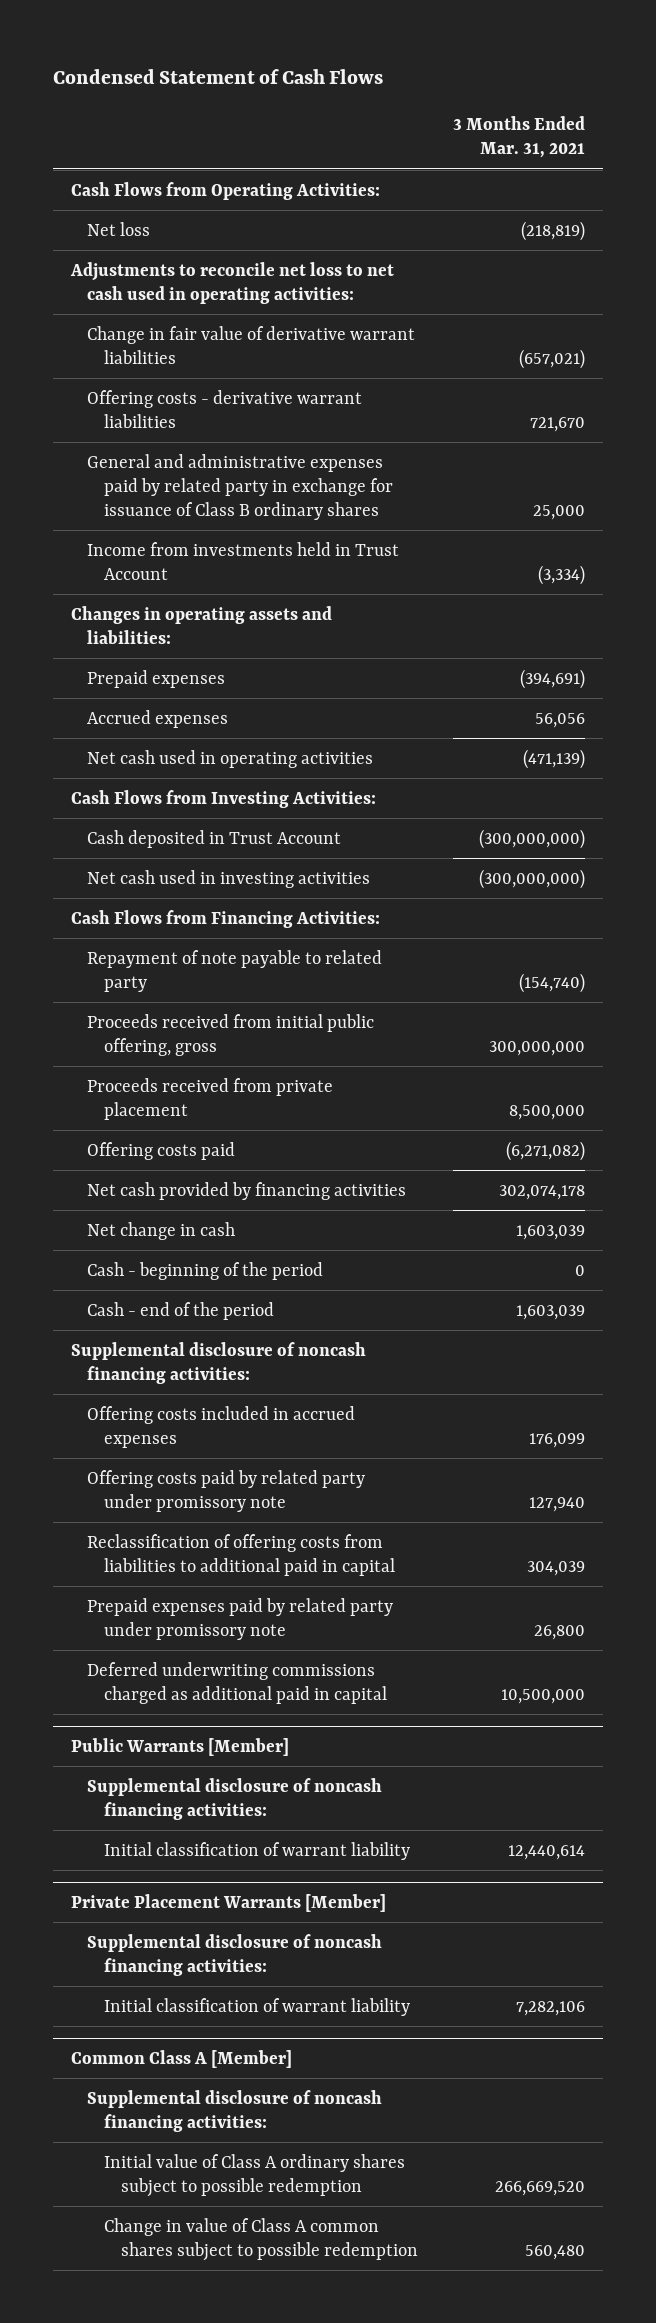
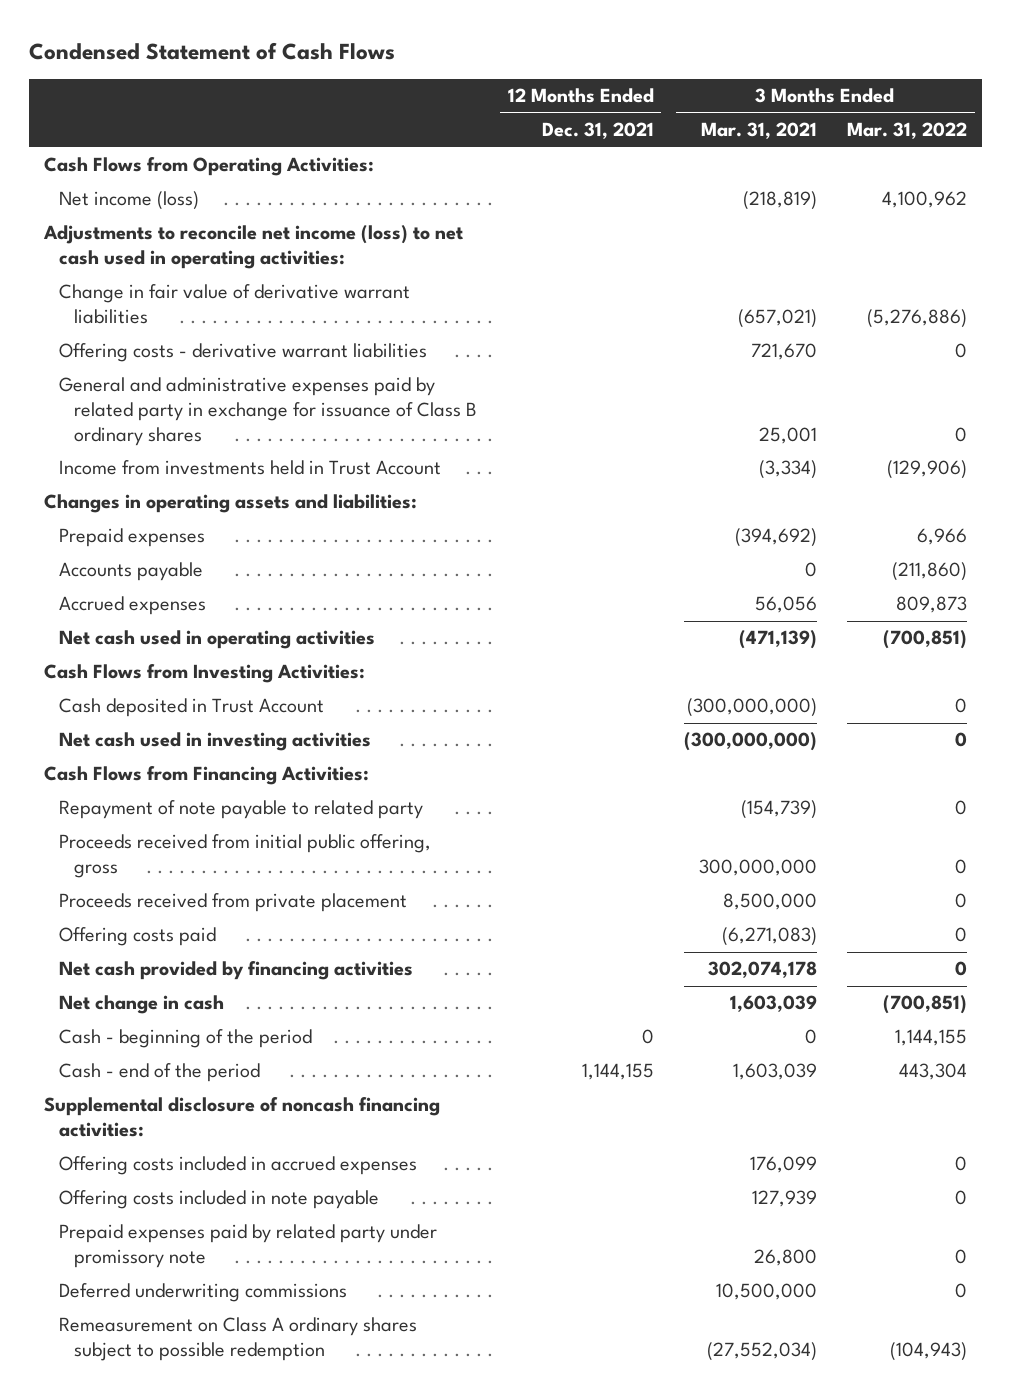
- | 3 Months Ended Mar. 31, 2021
+ | 12 Months Ended Dec. 31, 2021 | 3 Months Ended Mar. 31, 2021 | 3 Months Ended Mar. 31, 2022
- Net loss | (218,819)
- Adjustments to reconcile net loss to net cash used in operating activities:
+ Net income (loss) | | (218,819) | 4,100,962
+ Adjustments to reconcile net income (loss) to net cash used in operating activities:
- General and administrative expenses paid by related party in exchange for issuance of Class B ordinary shares | 25,000
+ General and administrative expenses paid by related party in exchange for issuance of Class B ordinary shares | | 25,001 | 0
- Prepaid expenses | (394,691)
+ Prepaid expenses | | (394,692) | 6,966
+ Accounts payable | | 0 | (211,860)
- Repayment of note payable to related party | (154,740)
+ Repayment of note payable to related party | | (154,739) | 0
- Offering costs paid | (6,271,082)
+ Offering costs paid | | (6,271,083) | 0
- Offering costs paid by related party under promissory note | 127,940
- Reclassification of offering costs from liabilities to additional paid in capital | 304,039
+ Offering costs included in note payable | | 127,939 | 0
- Deferred underwriting commissions charged as additional paid in capital | 10,500,000
- Public Warrants [Member]
- Supplemental disclosure of noncash financing activities:
- Initial classification of warrant liability | 12,440,614
- Private Placement Warrants [Member]
- Supplemental disclosure of noncash financing activities:
- Initial classification of warrant liability | 7,282,106
- Common Class A [Member]
- Supplemental disclosure of noncash financing activities:
- Initial value of Class A ordinary shares subject to possible redemption | 266,669,520
- Change in value of Class A common shares subject to possible redemption | 560,480
+ Deferred underwriting commissions | | 10,500,000 | 0
+ Remeasurement on Class A ordinary shares subject to possible redemption | | (27,552,034) | (104,943)

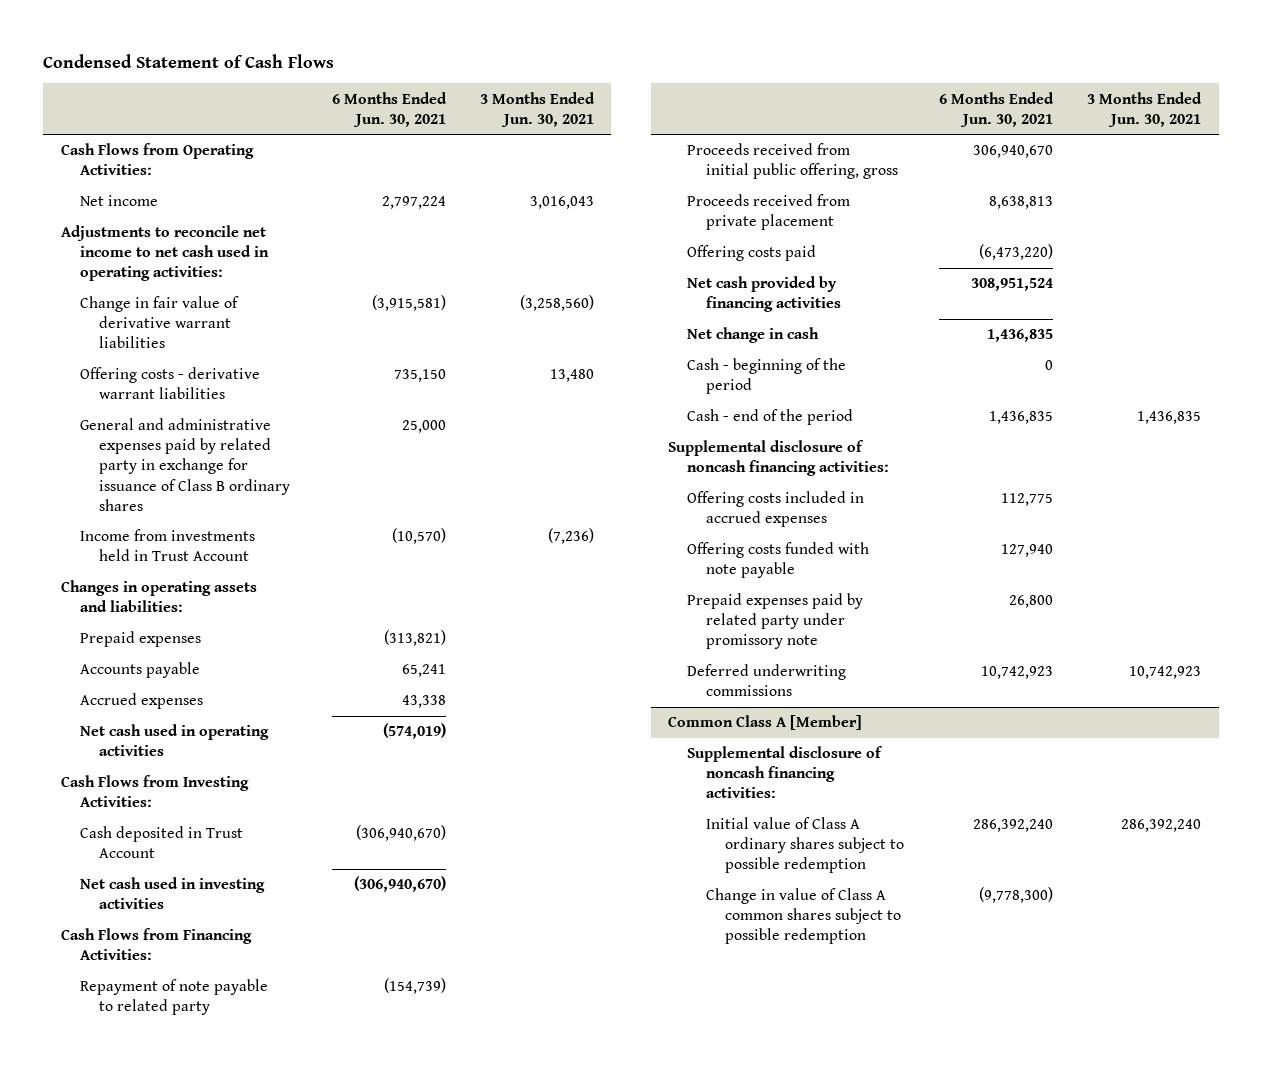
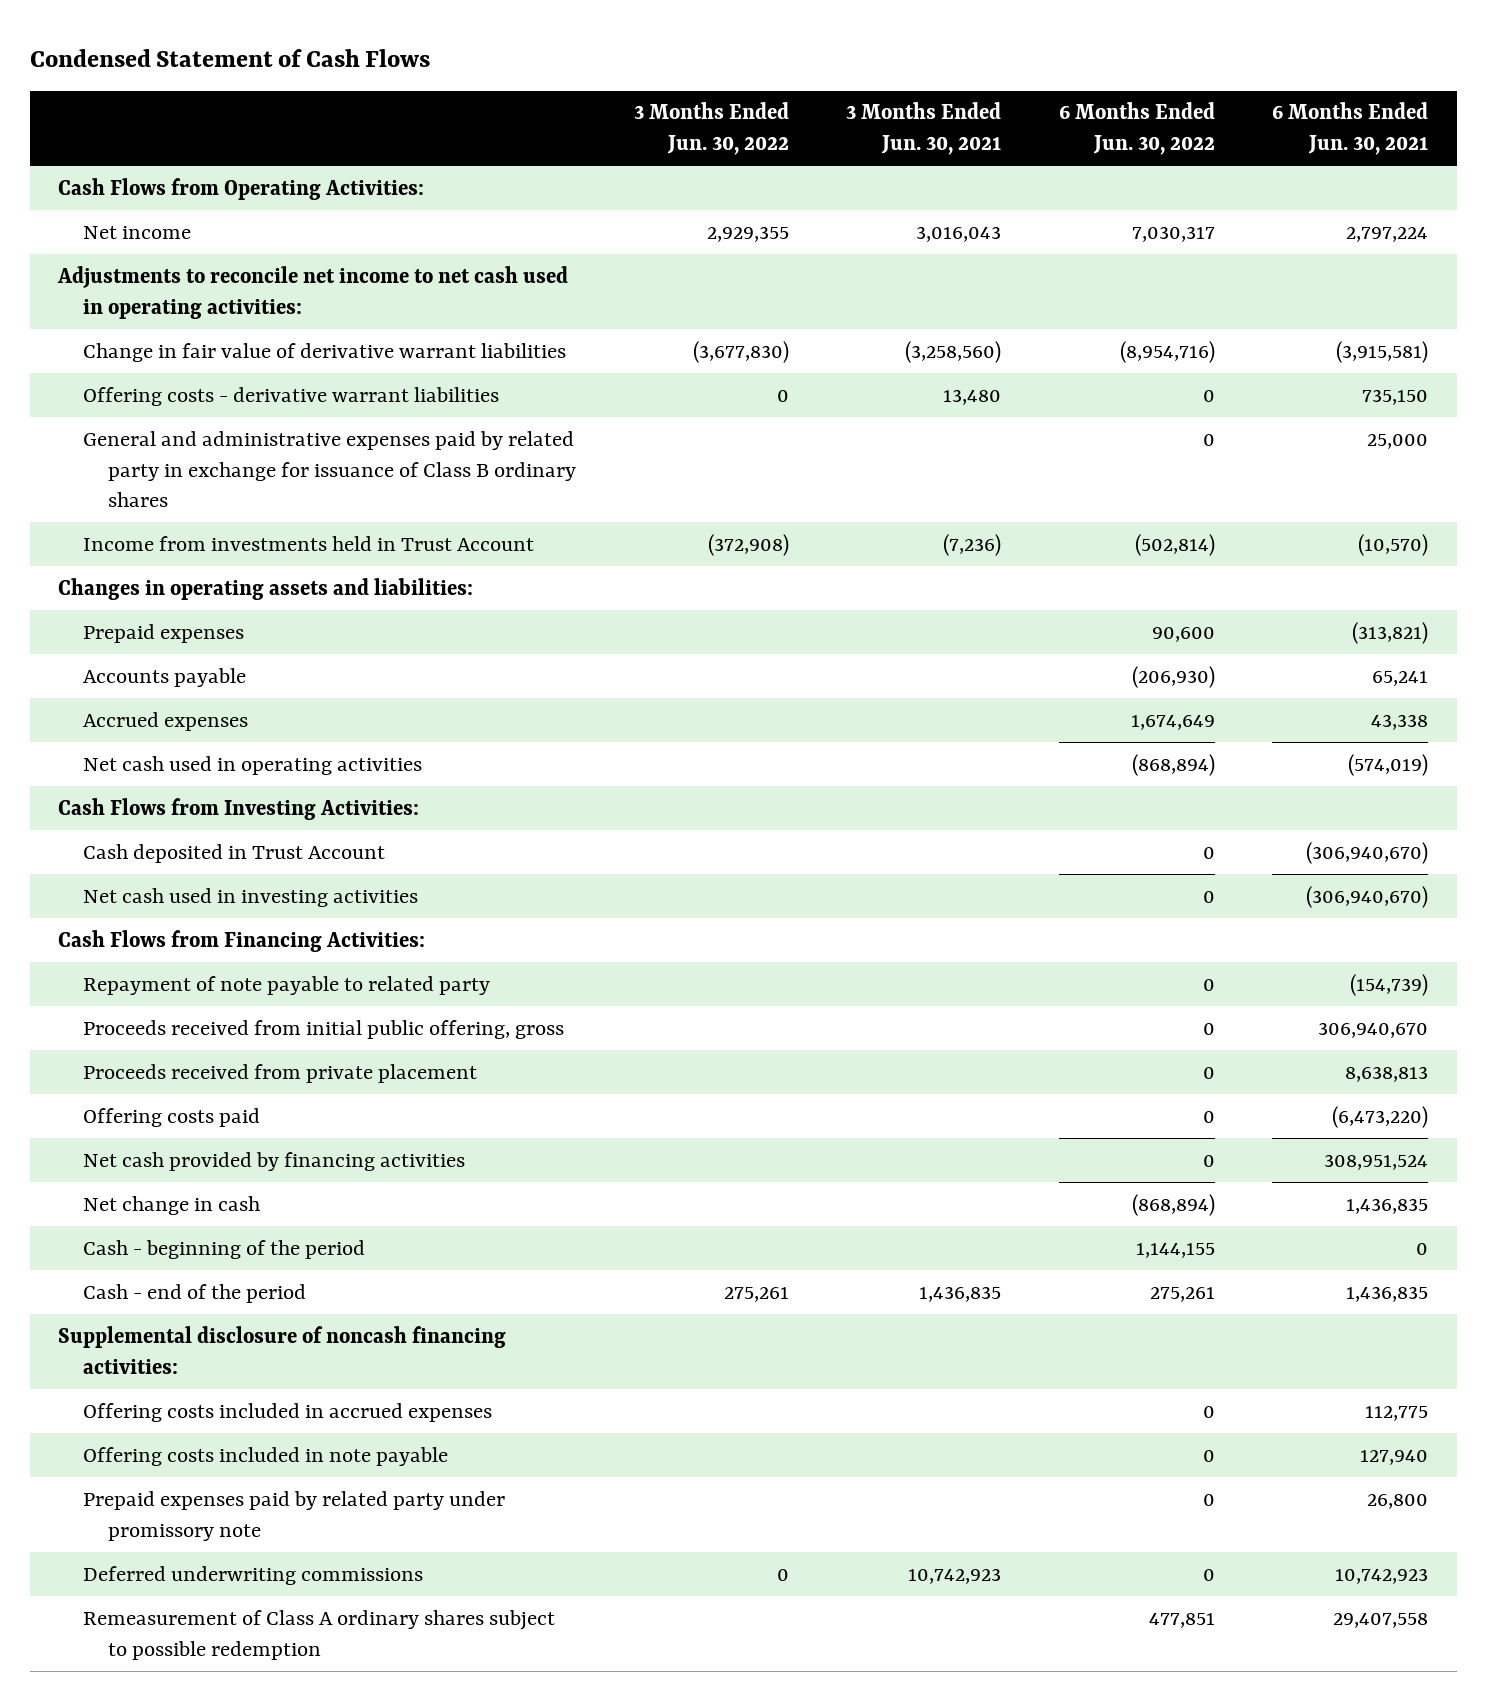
- | 6 Months Ended Jun. 30, 2021 | 3 Months Ended Jun. 30, 2021
+ | 3 Months Ended Jun. 30, 2022 | 3 Months Ended Jun. 30, 2021 | 6 Months Ended Jun. 30, 2022 | 6 Months Ended Jun. 30, 2021
- Offering costs funded with note payable | 127,940 |
+ Offering costs included in note payable | | | 0 | 127,940
- Common Class A [Member]
- Supplemental disclosure of noncash financing activities:
- Initial value of Class A ordinary shares subject to possible redemption | 286,392,240 | 286,392,240
- Change in value of Class A common shares subject to possible redemption | (9,778,300) |
+ Remeasurement of Class A ordinary shares subject to possible redemption | | | 477,851 | 29,407,558

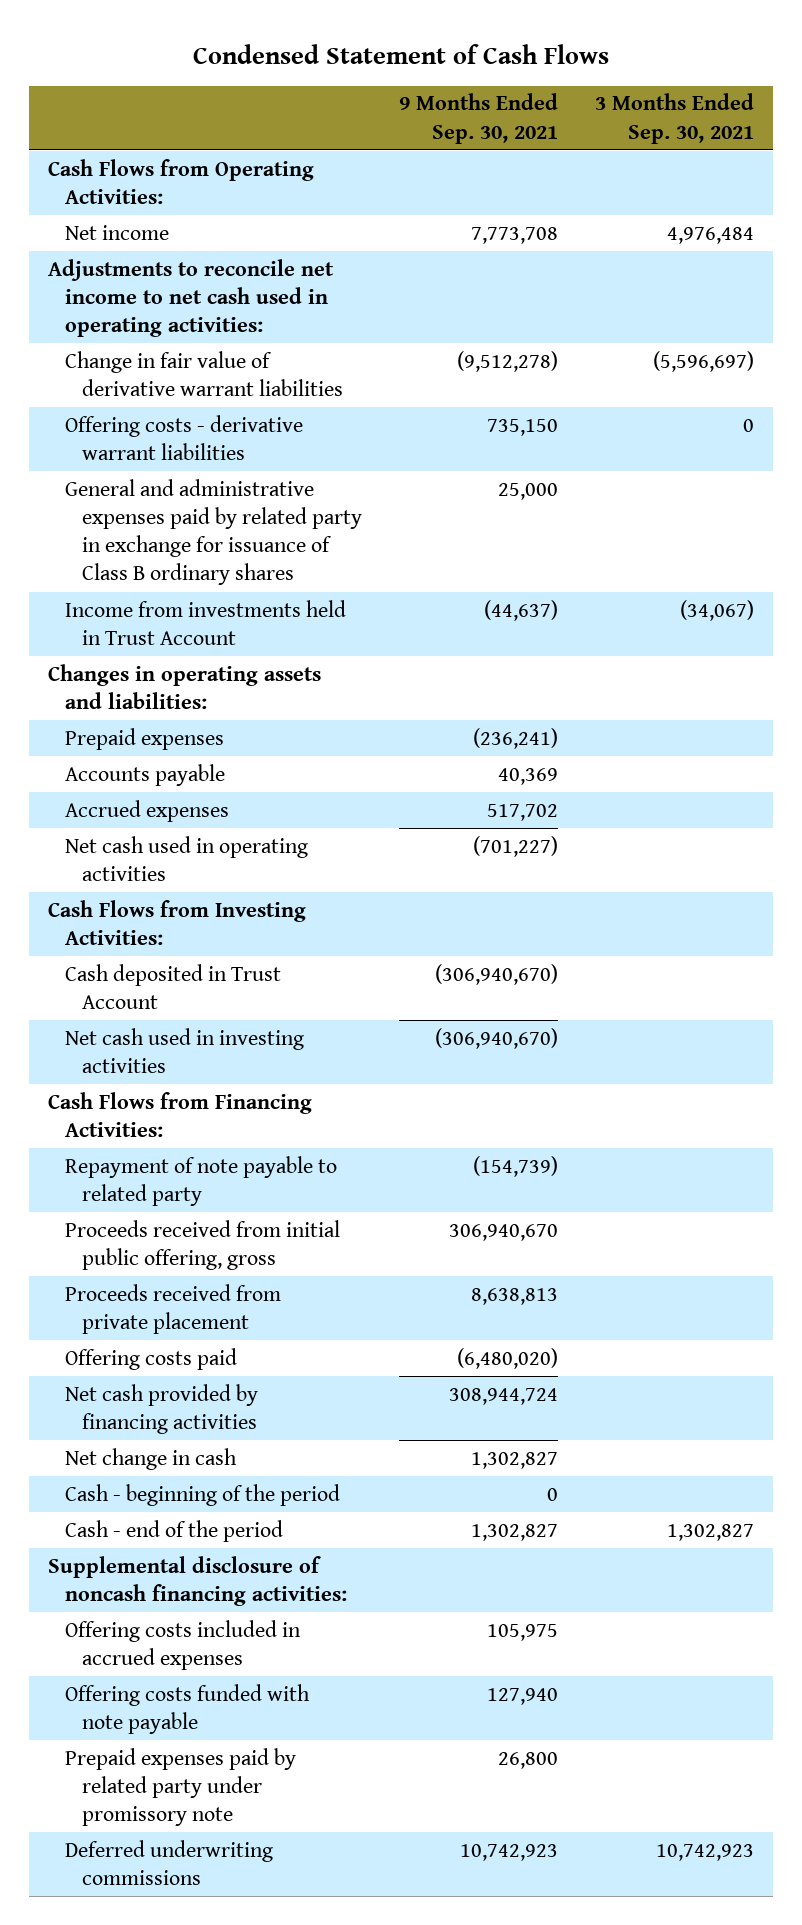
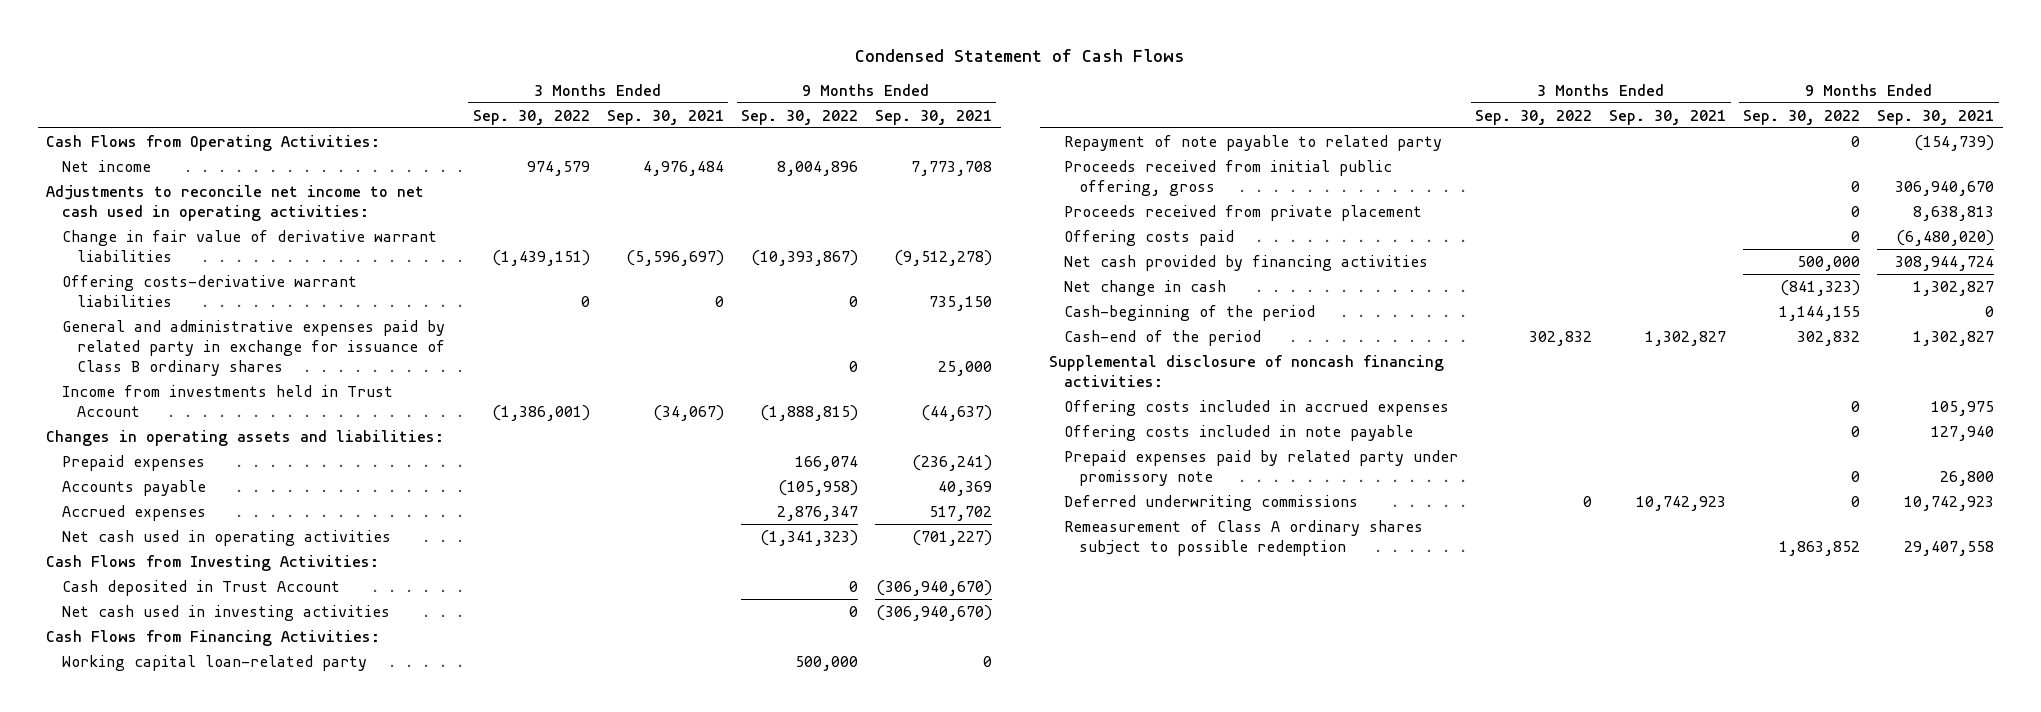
- | 9 Months Ended Sep. 30, 2021 | 3 Months Ended Sep. 30, 2021
+ | 3 Months Ended Sep. 30, 2022 | 3 Months Ended Sep. 30, 2021 | 9 Months Ended Sep. 30, 2022 | 9 Months Ended Sep. 30, 2021
- Offering costs - derivative warrant liabilities | 735,150 | 0
+ Offering costs-derivative warrant liabilities | 0 | 0 | 0 | 735,150
+ Working capital loan-related party | | | 500,000 | 0
- Cash - beginning of the period | 0 |
- Cash - end of the period | 1,302,827 | 1,302,827
+ Cash-beginning of the period | | | 1,144,155 | 0
+ Cash-end of the period | 302,832 | 1,302,827 | 302,832 | 1,302,827
- Offering costs funded with note payable | 127,940 |
+ Offering costs included in note payable | | | 0 | 127,940
+ Remeasurement of Class A ordinary shares subject to possible redemption | | | 1,863,852 | 29,407,558

